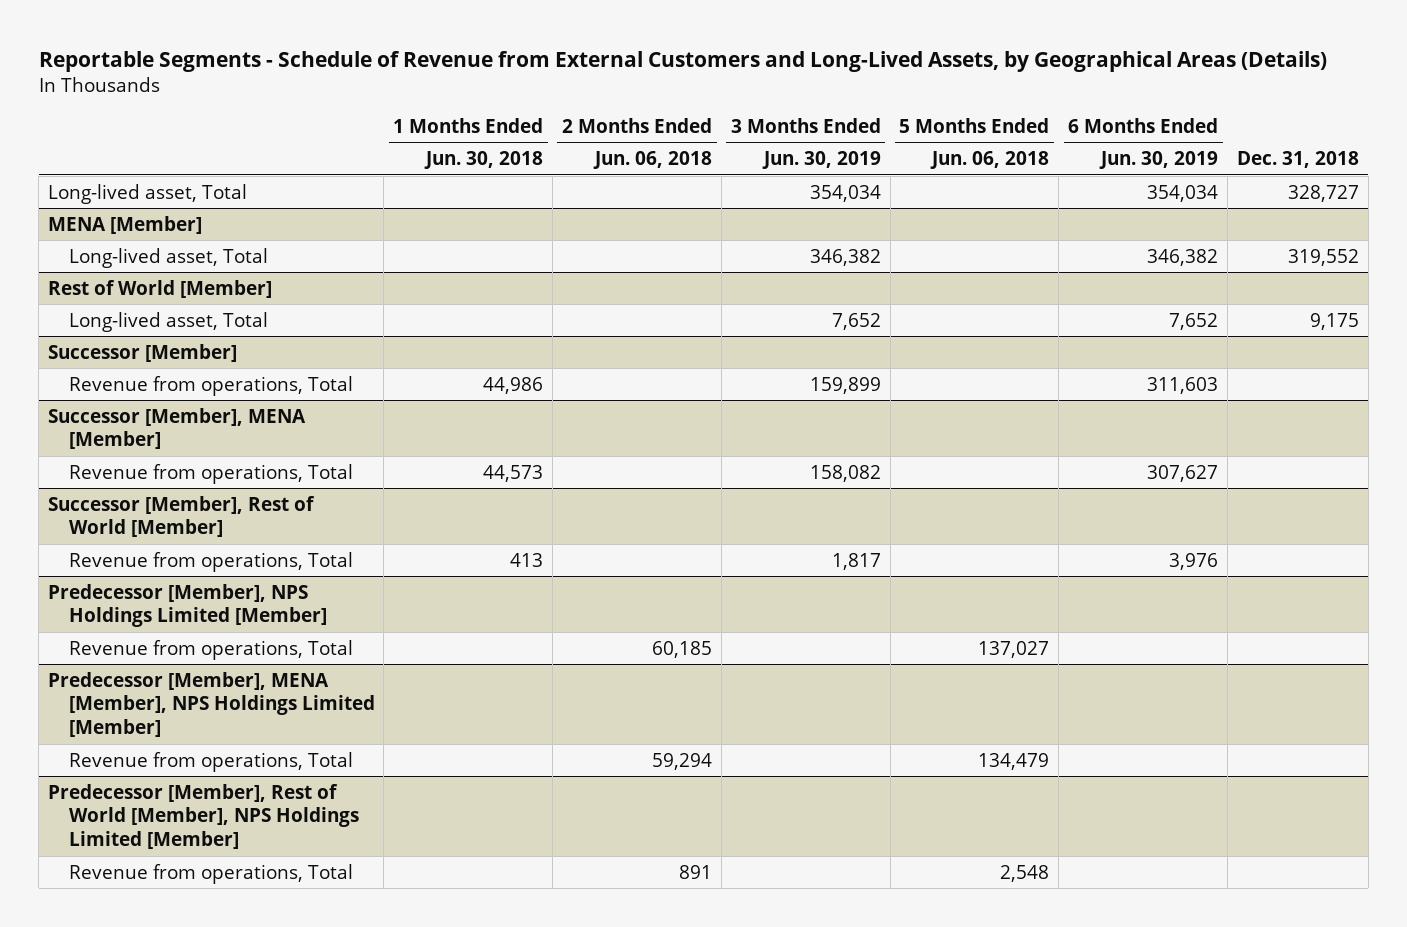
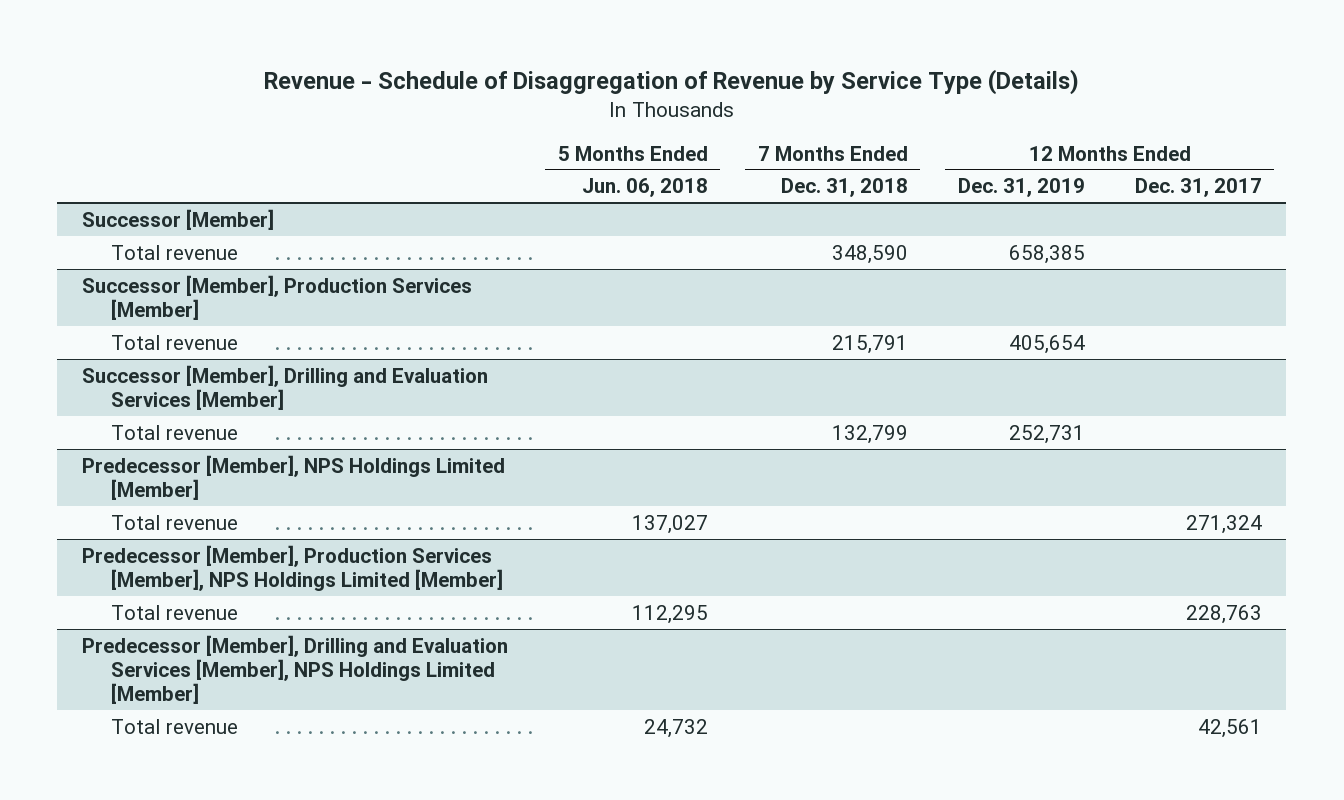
- Reportable Segments - Schedule of Revenue from External Customers and Long-Lived Assets, by Geographical Areas (Details)
+ Revenue - Schedule of Disaggregation of Revenue by Service Type (Details)
- | 1 Months Ended Jun. 30, 2018 | 2 Months Ended Jun. 06, 2018 | 3 Months Ended Jun. 30, 2019 | 5 Months Ended Jun. 06, 2018 | 6 Months Ended Jun. 30, 2019 | Dec. 31, 2018
+ | 5 Months Ended Jun. 06, 2018 | 7 Months Ended Dec. 31, 2018 | 12 Months Ended Dec. 31, 2019 | 12 Months Ended Dec. 31, 2017
- Long-lived asset, Total | | | 354,034 | | 354,034 | 328,727
- MENA [Member]
- Long-lived asset, Total | | | 346,382 | | 346,382 | 319,552
- Rest of World [Member]
- Long-lived asset, Total | | | 7,652 | | 7,652 | 9,175
@ Successor [Member]
- Revenue from operations, Total | 44,986 | | 159,899 | | 311,603 |
- Successor [Member], MENA [Member]
- Revenue from operations, Total | 44,573 | | 158,082 | | 307,627 |
- Successor [Member], Rest of World [Member]
- Revenue from operations, Total | 413 | | 1,817 | | 3,976 |
@ Successor [Member]
+ Total revenue | | 348,590 | 658,385 |
+ Successor [Member], Production Services [Member]
+ Total revenue | | 215,791 | 405,654 |
+ Successor [Member], Drilling and Evaluation Services [Member]
+ Total revenue | | 132,799 | 252,731 |
@ Predecessor [Member], NPS Holdings Limited [Member]
- Revenue from operations, Total | | 60,185 | | 137,027 | |
- Predecessor [Member], MENA [Member], NPS Holdings Limited [Member]
- Revenue from operations, Total | | 59,294 | | 134,479 | |
- Predecessor [Member], Rest of World [Member], NPS Holdings Limited [Member]
- Revenue from operations, Total | | 891 | | 2,548 | |
@ Predecessor [Member], NPS Holdings Limited [Member]
+ Total revenue | 137,027 | | | 271,324
+ Predecessor [Member], Production Services [Member], NPS Holdings Limited [Member]
+ Total revenue | 112,295 | | | 228,763
+ Predecessor [Member], Drilling and Evaluation Services [Member], NPS Holdings Limited [Member]
+ Total revenue | 24,732 | | | 42,561

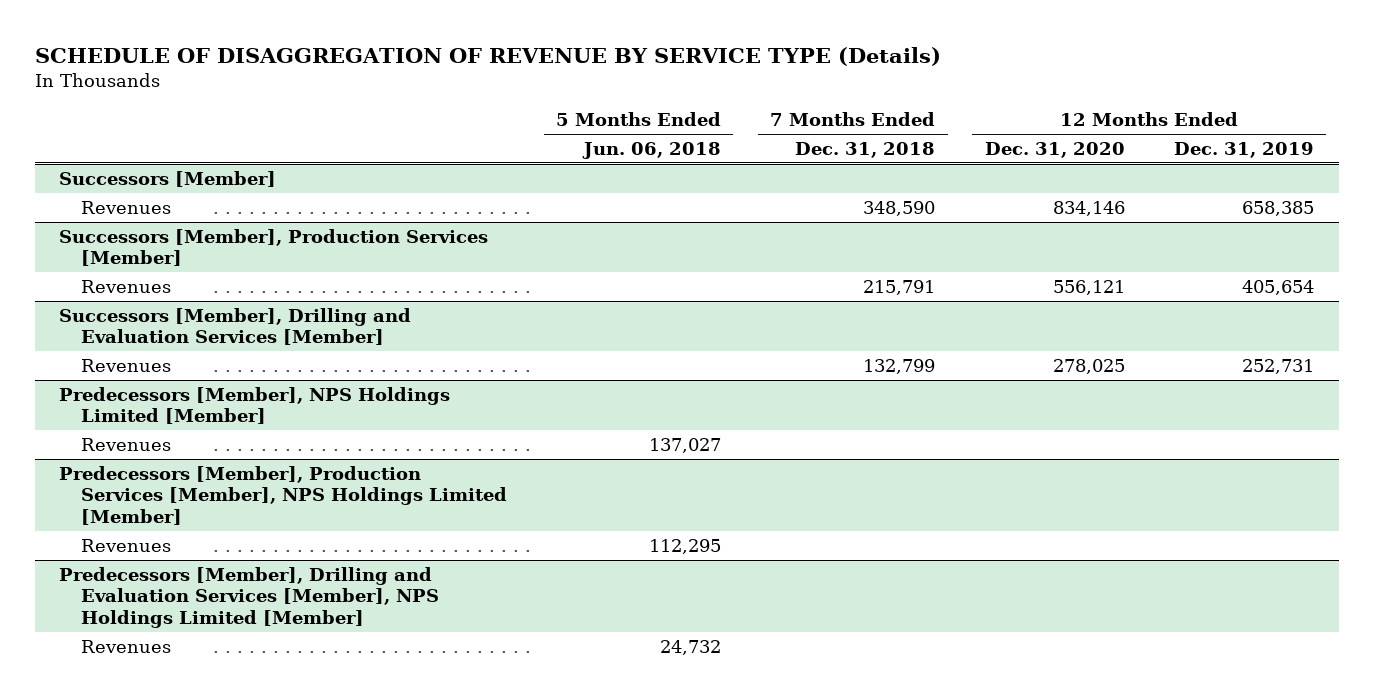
- Revenue - Schedule of Disaggregation of Revenue by Service Type (Details)
+ SCHEDULE OF DISAGGREGATION OF REVENUE BY SERVICE TYPE (Details)
- | 5 Months Ended Jun. 06, 2018 | 7 Months Ended Dec. 31, 2018 | 12 Months Ended Dec. 31, 2019 | 12 Months Ended Dec. 31, 2017
+ | 5 Months Ended Jun. 06, 2018 | 7 Months Ended Dec. 31, 2018 | 12 Months Ended Dec. 31, 2020 | 12 Months Ended Dec. 31, 2019
- Successor [Member]
- Total revenue | | 348,590 | 658,385 |
- Successor [Member], Production Services [Member]
- Total revenue | | 215,791 | 405,654 |
- Successor [Member], Drilling and Evaluation Services [Member]
- Total revenue | | 132,799 | 252,731 |
- Predecessor [Member], NPS Holdings Limited [Member]
- Total revenue | 137,027 | | | 271,324
- Predecessor [Member], Production Services [Member], NPS Holdings Limited [Member]
- Total revenue | 112,295 | | | 228,763
- Predecessor [Member], Drilling and Evaluation Services [Member], NPS Holdings Limited [Member]
- Total revenue | 24,732 | | | 42,561
+ Successors [Member]
+ Revenues | | 348,590 | 834,146 | 658,385
+ Successors [Member], Production Services [Member]
+ Revenues | | 215,791 | 556,121 | 405,654
+ Successors [Member], Drilling and Evaluation Services [Member]
+ Revenues | | 132,799 | 278,025 | 252,731
+ Predecessors [Member], NPS Holdings Limited [Member]
+ Revenues | 137,027 | | |
+ Predecessors [Member], Production Services [Member], NPS Holdings Limited [Member]
+ Revenues | 112,295 | | |
+ Predecessors [Member], Drilling and Evaluation Services [Member], NPS Holdings Limited [Member]
+ Revenues | 24,732 | | |

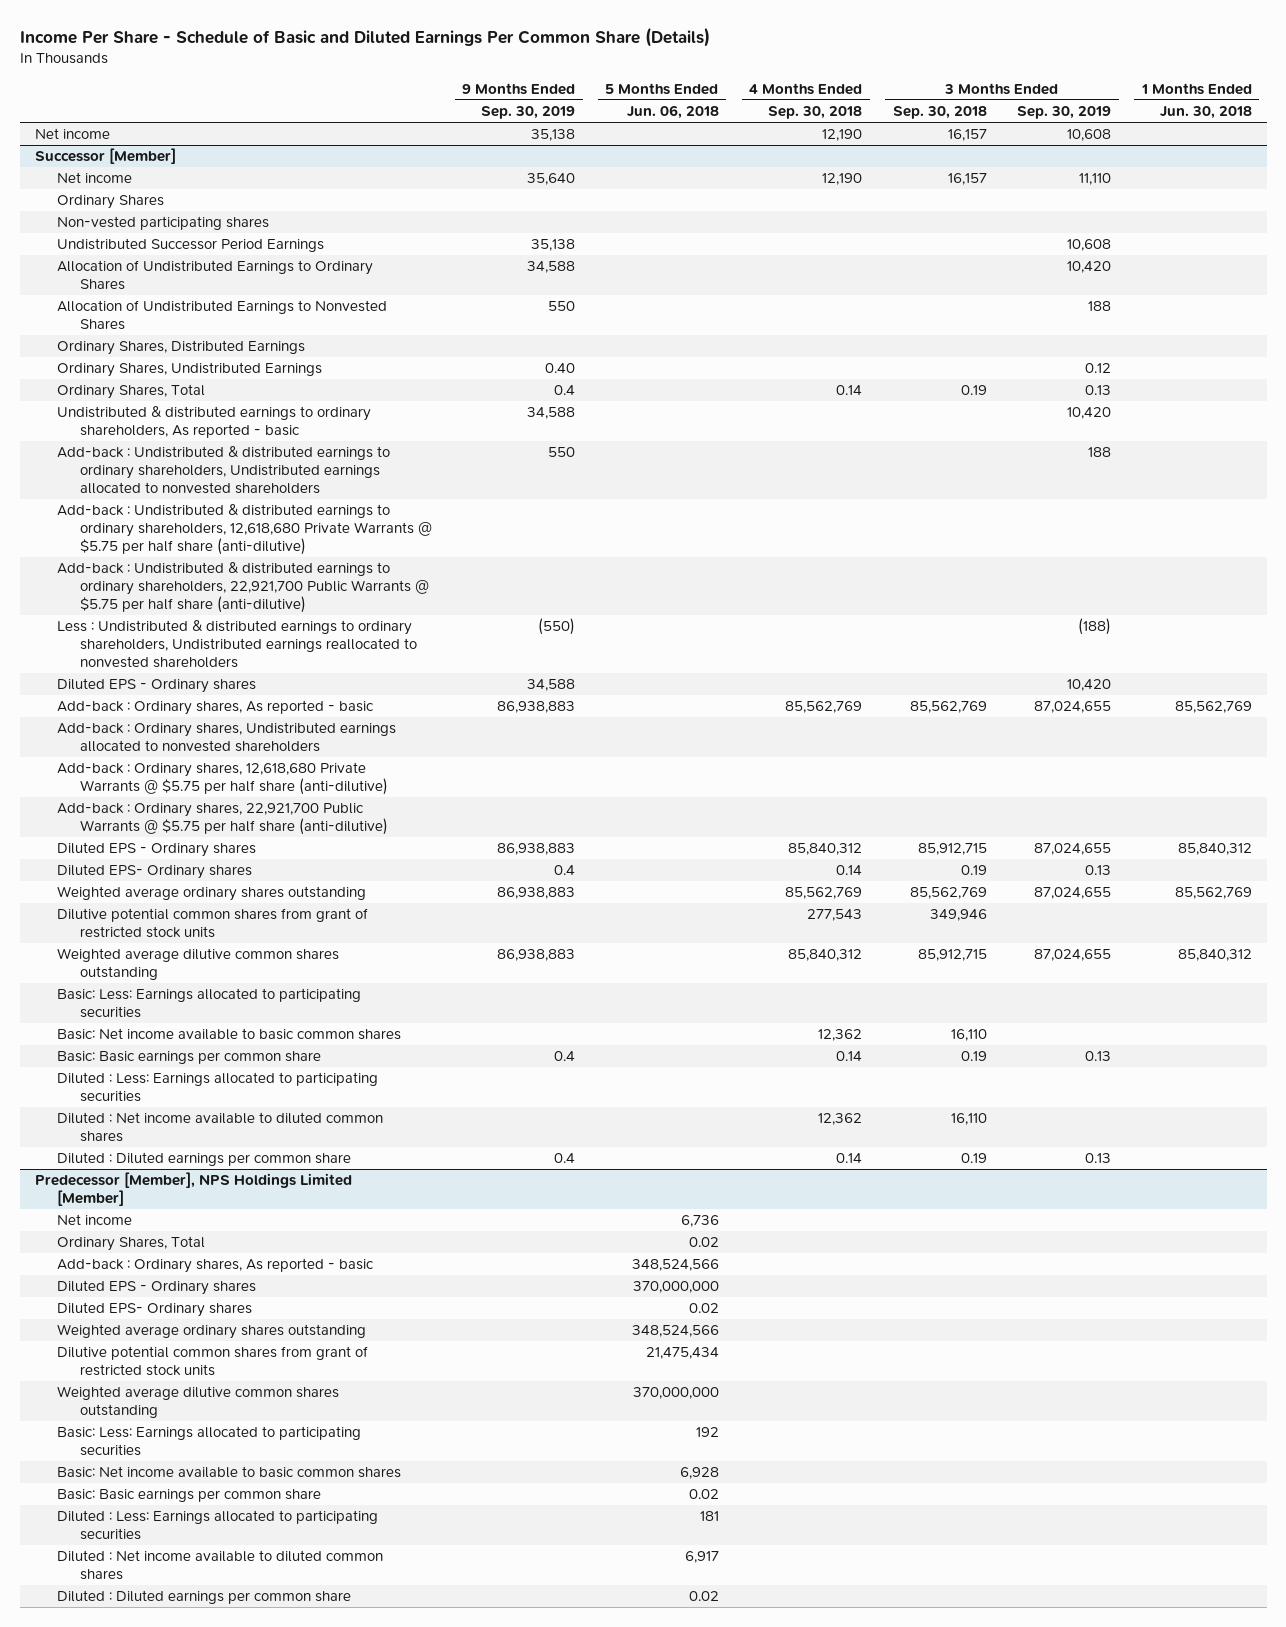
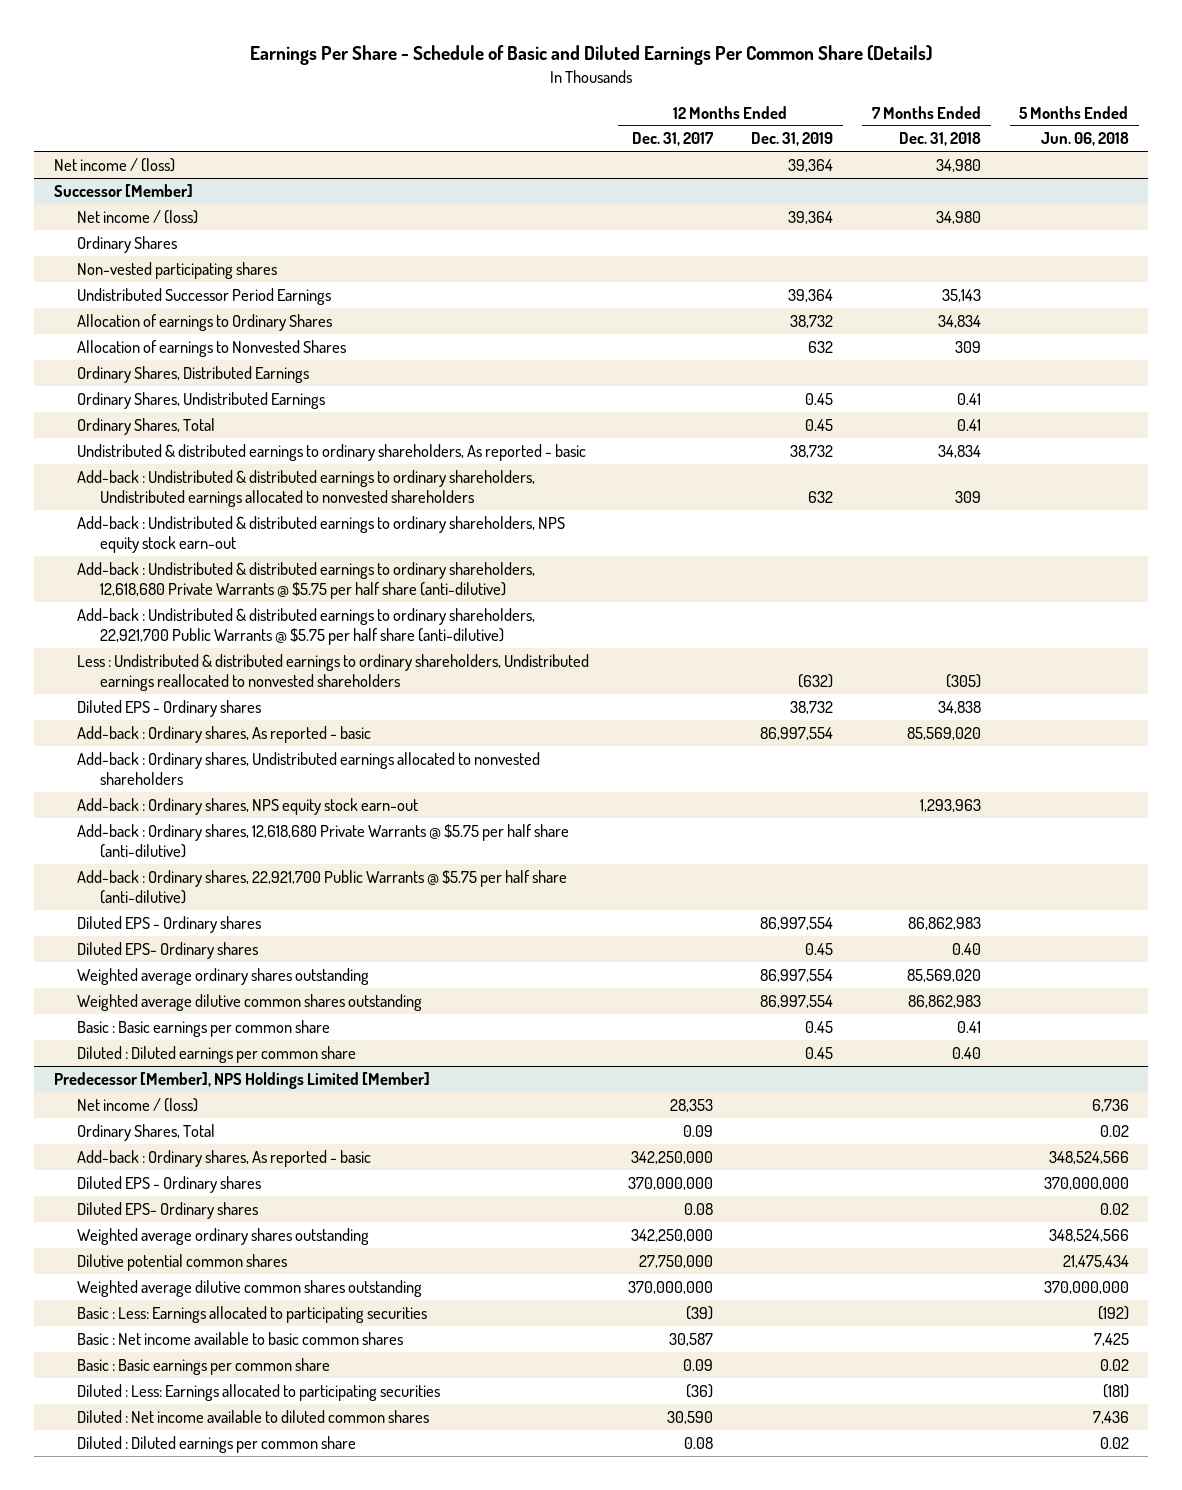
- Income Per Share - Schedule of Basic and Diluted Earnings Per Common Share (Details)
+ Earnings Per Share - Schedule of Basic and Diluted Earnings Per Common Share (Details)
- | 9 Months Ended Sep. 30, 2019 | 5 Months Ended Jun. 06, 2018 | 4 Months Ended Sep. 30, 2018 | 3 Months Ended Sep. 30, 2018 | 3 Months Ended Sep. 30, 2019 | 1 Months Ended Jun. 30, 2018
+ | 12 Months Ended Dec. 31, 2017 | 12 Months Ended Dec. 31, 2019 | 7 Months Ended Dec. 31, 2018 | 5 Months Ended Jun. 06, 2018
- Net income | 35,138 | | 12,190 | 16,157 | 10,608 |
+ Net income / (loss) | | 39,364 | 34,980 |
@ Successor [Member]
- Net income | 35,640 | | 12,190 | 16,157 | 11,110 |
+ Net income / (loss) | | 39,364 | 34,980 |
- Allocation of Undistributed Earnings to Ordinary Shares | 34,588 | | | | 10,420 |
- Allocation of Undistributed Earnings to Nonvested Shares | 550 | | | | 188 |
+ Allocation of earnings to Ordinary Shares | | 38,732 | 34,834 |
+ Allocation of earnings to Nonvested Shares | | 632 | 309 |
+ Add-back : Undistributed & distributed earnings to ordinary shareholders, NPS equity stock earn-out
+ Add-back : Ordinary shares, NPS equity stock earn-out | | | 1,293,963 |
- Dilutive potential common shares from grant of restricted stock units | | | 277,543 | 349,946 | |
- Basic: Less: Earnings allocated to participating securities
- Basic: Net income available to basic common shares | | | 12,362 | 16,110 | |
- Basic: Basic earnings per common share | 0.4 | | 0.14 | 0.19 | 0.13 |
- Diluted : Less: Earnings allocated to participating securities
- Diluted : Net income available to diluted common shares | | | 12,362 | 16,110 | |
+ Basic : Basic earnings per common share | | 0.45 | 0.41 |
@ Predecessor [Member], NPS Holdings Limited [Member]
- Net income | | 6,736 | | | |
+ Net income / (loss) | 28,353 | | | 6,736
- Dilutive potential common shares from grant of restricted stock units | | 21,475,434 | | | |
+ Dilutive potential common shares | 27,750,000 | | | 21,475,434
- Basic: Less: Earnings allocated to participating securities | | 192 | | | |
- Basic: Net income available to basic common shares | | 6,928 | | | |
- Basic: Basic earnings per common share | | 0.02 | | | |
- Diluted : Less: Earnings allocated to participating securities | | 181 | | | |
- Diluted : Net income available to diluted common shares | | 6,917 | | | |
+ Basic : Less: Earnings allocated to participating securities | (39) | | | (192)
+ Basic : Net income available to basic common shares | 30,587 | | | 7,425
+ Basic : Basic earnings per common share | 0.09 | | | 0.02
+ Diluted : Less: Earnings allocated to participating securities | (36) | | | (181)
+ Diluted : Net income available to diluted common shares | 30,590 | | | 7,436

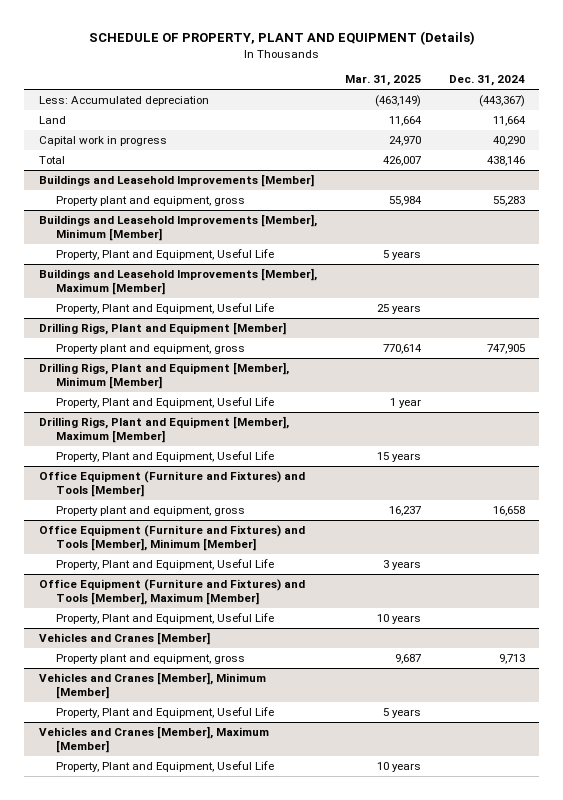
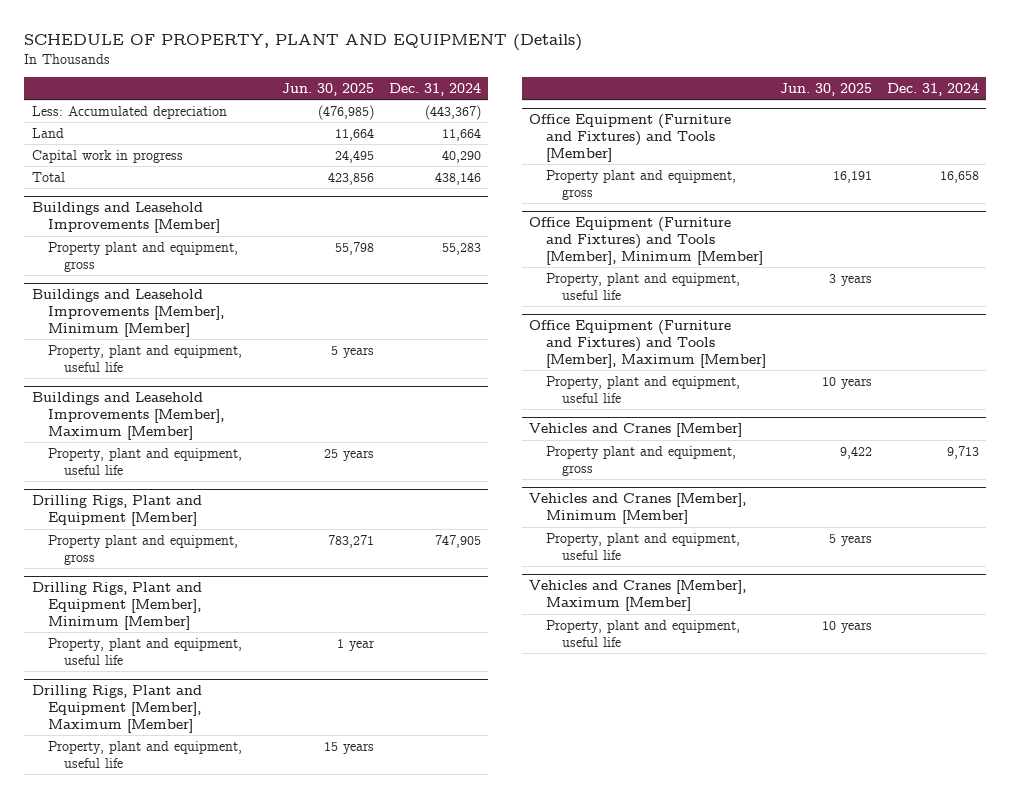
- | Mar. 31, 2025 | Dec. 31, 2024
+ | Jun. 30, 2025 | Dec. 31, 2024
@ Buildings and Leasehold Improvements [Member], Minimum [Member]
- Property, Plant and Equipment, Useful Life | 5 years |
+ Property, plant and equipment, useful life | 5 years |
@ Buildings and Leasehold Improvements [Member], Maximum [Member]
- Property, Plant and Equipment, Useful Life | 25 years |
+ Property, plant and equipment, useful life | 25 years |
@ Drilling Rigs, Plant and Equipment [Member], Minimum [Member]
- Property, Plant and Equipment, Useful Life | 1 year |
+ Property, plant and equipment, useful life | 1 year |
@ Drilling Rigs, Plant and Equipment [Member], Maximum [Member]
- Property, Plant and Equipment, Useful Life | 15 years |
+ Property, plant and equipment, useful life | 15 years |
@ Office Equipment (Furniture and Fixtures) and Tools [Member], Minimum [Member]
- Property, Plant and Equipment, Useful Life | 3 years |
+ Property, plant and equipment, useful life | 3 years |
@ Office Equipment (Furniture and Fixtures) and Tools [Member], Maximum [Member]
- Property, Plant and Equipment, Useful Life | 10 years |
+ Property, plant and equipment, useful life | 10 years |
@ Vehicles and Cranes [Member], Minimum [Member]
- Property, Plant and Equipment, Useful Life | 5 years |
+ Property, plant and equipment, useful life | 5 years |
@ Vehicles and Cranes [Member], Maximum [Member]
- Property, Plant and Equipment, Useful Life | 10 years |
+ Property, plant and equipment, useful life | 10 years |

